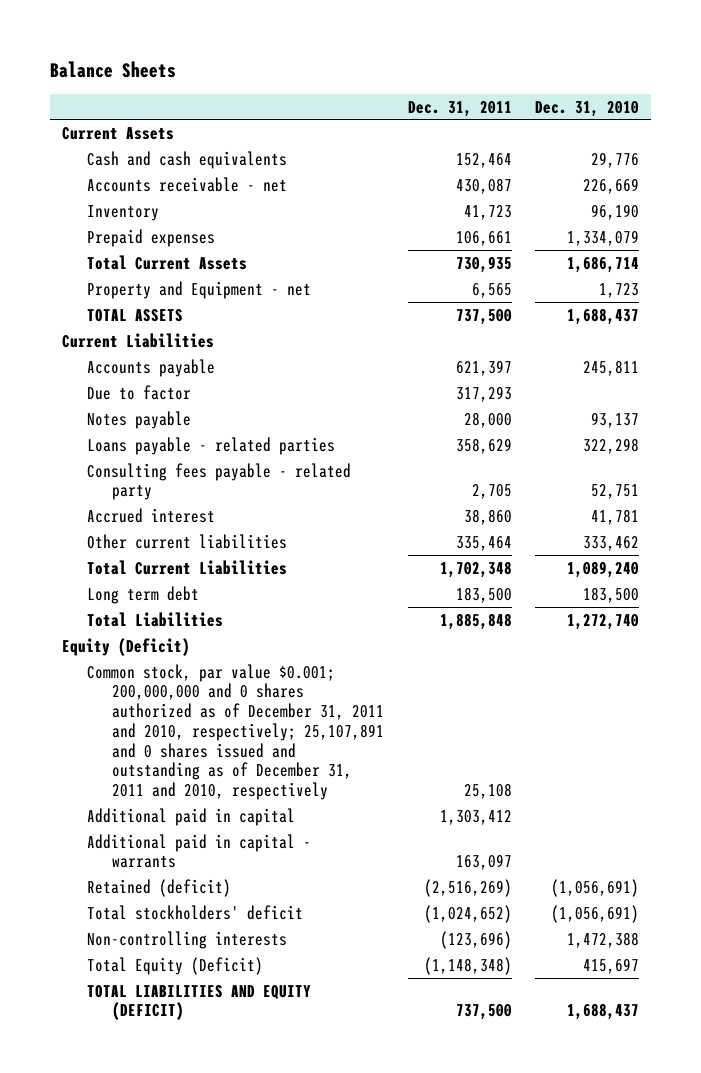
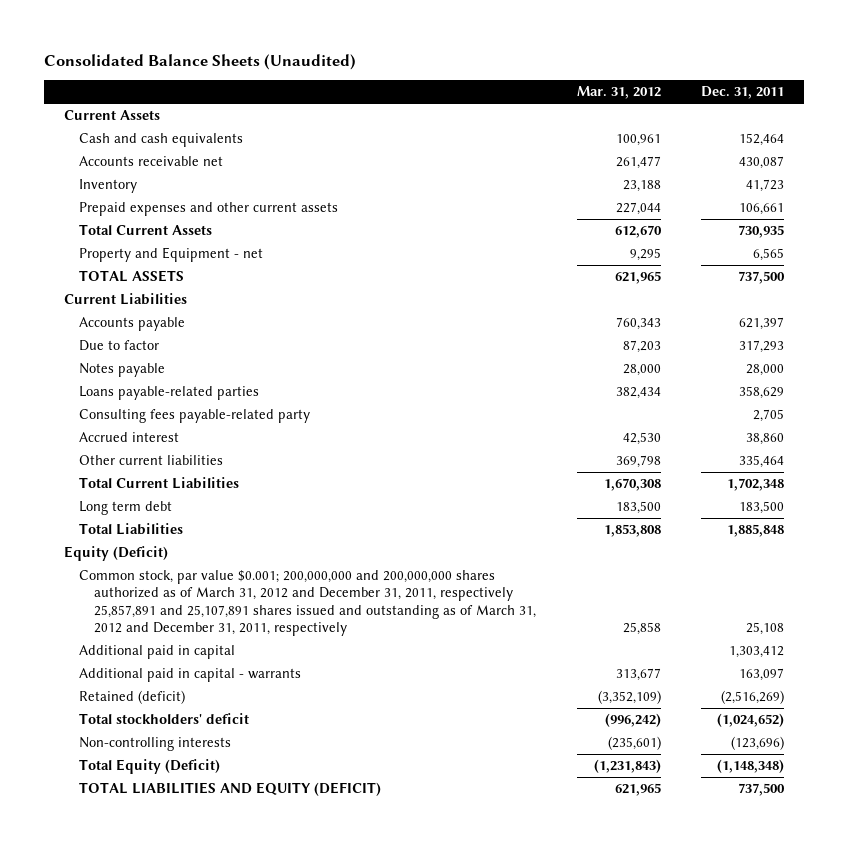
- Balance Sheets
+ Consolidated Balance Sheets (Unaudited)
- | Dec. 31, 2011 | Dec. 31, 2010
+ | Mar. 31, 2012 | Dec. 31, 2011
- Accounts receivable - net | 430,087 | 226,669
+ Accounts receivable net | 261,477 | 430,087
- Prepaid expenses | 106,661 | 1,334,079
+ Prepaid expenses and other current assets | 227,044 | 106,661
- Loans payable - related parties | 358,629 | 322,298
- Consulting fees payable - related party | 2,705 | 52,751
+ Loans payable-related parties | 382,434 | 358,629
+ Consulting fees payable-related party | | 2,705
- Common stock, par value $0.001; 200,000,000 and 0 shares authorized as of December 31, 2011 and 2010, respectively; 25,107,891 and 0 shares issued and outstanding as of December 31, 2011 and 2010, respectively | 25,108 |
+ Common stock, par value $0.001; 200,000,000 and 200,000,000 shares authorized as of March 31, 2012 and December 31, 2011, respectively 25,857,891 and 25,107,891 shares issued and outstanding as of March 31, 2012 and December 31, 2011, respectively | 25,858 | 25,108

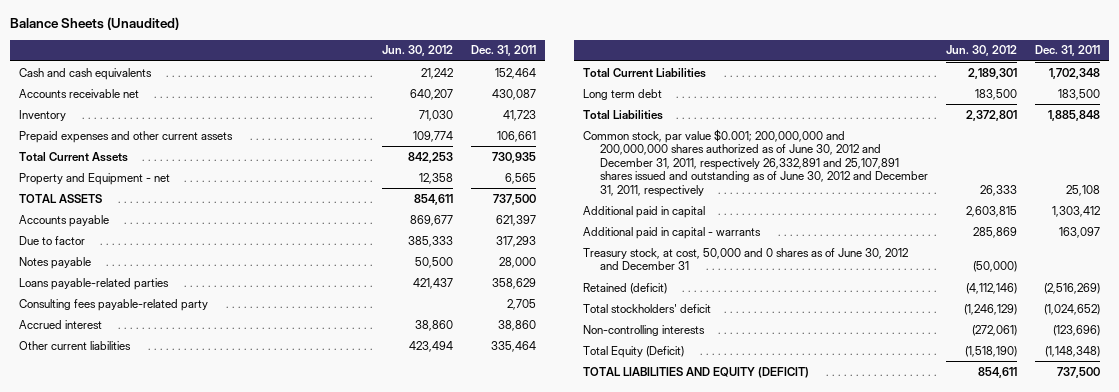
- Consolidated Balance Sheets (Unaudited)
+ Balance Sheets (Unaudited)
- | Mar. 31, 2012 | Dec. 31, 2011
+ | Jun. 30, 2012 | Dec. 31, 2011
- Current Assets
- Current Liabilities
- Equity (Deficit)
- Common stock, par value $0.001; 200,000,000 and 200,000,000 shares authorized as of March 31, 2012 and December 31, 2011, respectively 25,857,891 and 25,107,891 shares issued and outstanding as of March 31, 2012 and December 31, 2011, respectively | 25,858 | 25,108
+ Common stock, par value $0.001; 200,000,000 and 200,000,000 shares authorized as of June 30, 2012 and December 31, 2011, respectively 26,332,891 and 25,107,891 shares issued and outstanding as of June 30, 2012 and December 31, 2011, respectively | 26,333 | 25,108
+ Treasury stock, at cost, 50,000 and 0 shares as of June 30, 2012 and December 31 | (50,000) |

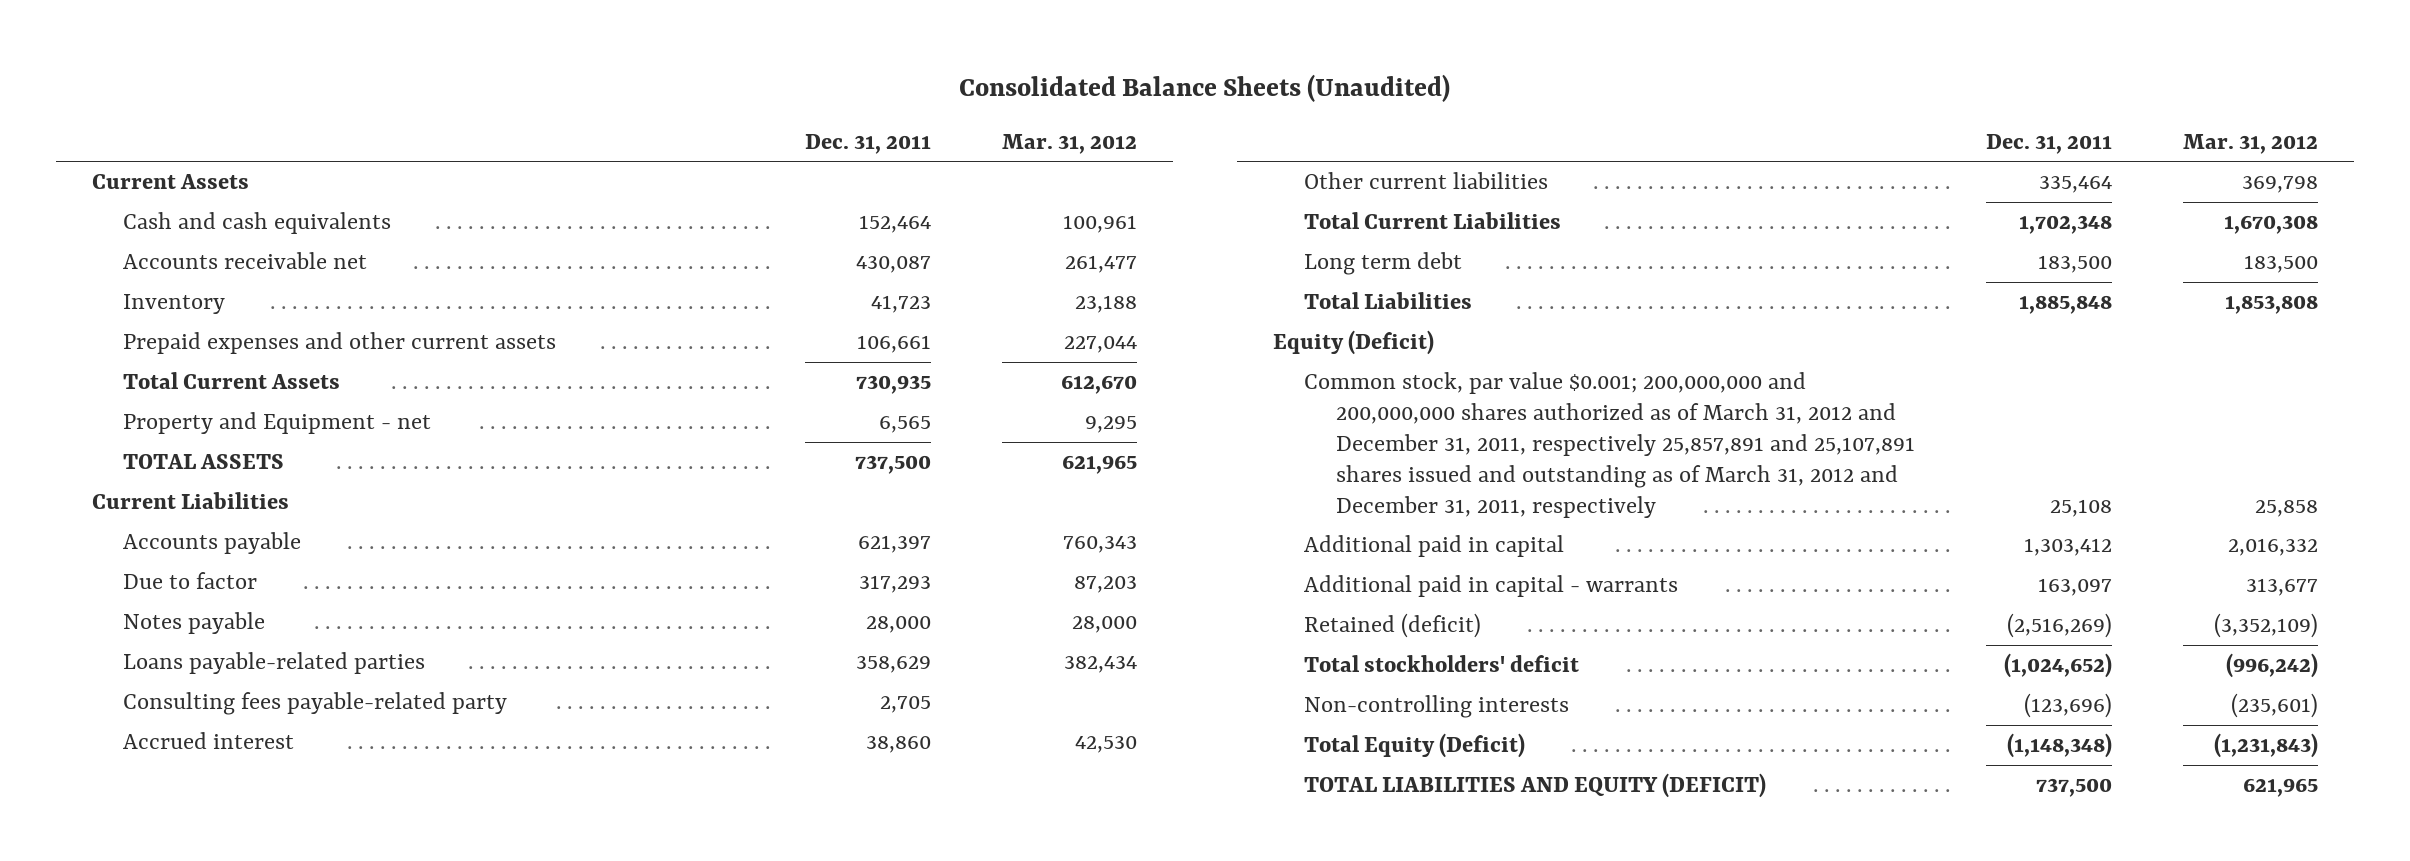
- Balance Sheets (Unaudited)
+ Consolidated Balance Sheets (Unaudited)
- | Jun. 30, 2012 | Dec. 31, 2011
+ | Dec. 31, 2011 | Mar. 31, 2012
+ Current Assets
+ Current Liabilities
- Common stock, par value $0.001; 200,000,000 and 200,000,000 shares authorized as of June 30, 2012 and December 31, 2011, respectively 26,332,891 and 25,107,891 shares issued and outstanding as of June 30, 2012 and December 31, 2011, respectively | 26,333 | 25,108
+ Equity (Deficit)
+ Common stock, par value $0.001; 200,000,000 and 200,000,000 shares authorized as of March 31, 2012 and December 31, 2011, respectively 25,857,891 and 25,107,891 shares issued and outstanding as of March 31, 2012 and December 31, 2011, respectively | 25,108 | 25,858
- Treasury stock, at cost, 50,000 and 0 shares as of June 30, 2012 and December 31 | (50,000) |

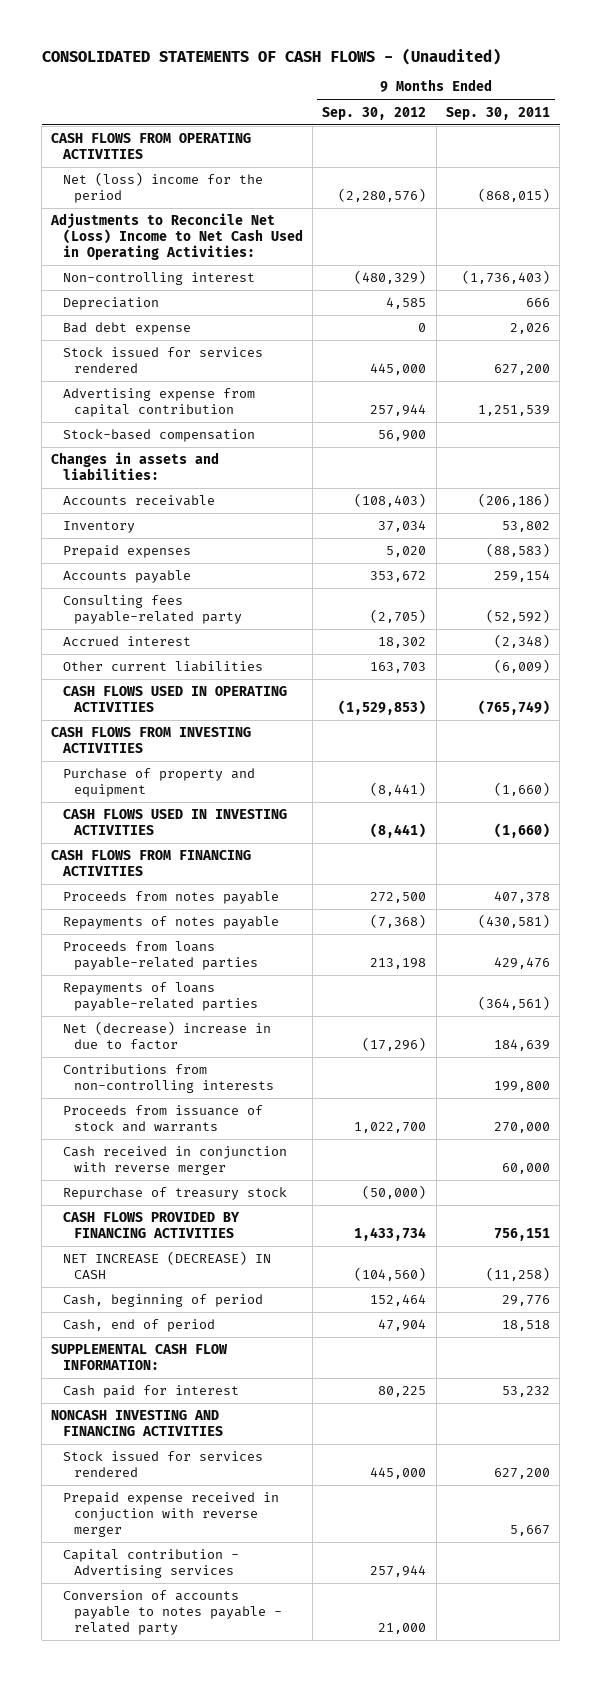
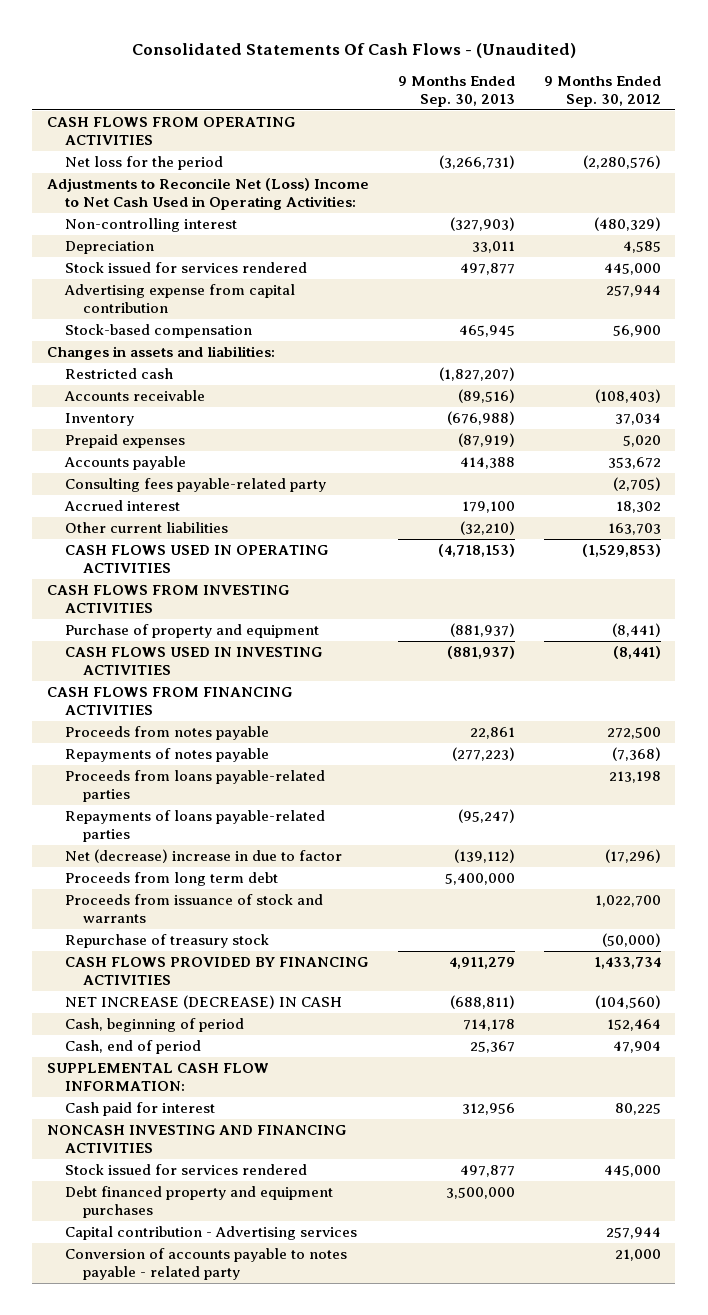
- CONSOLIDATED STATEMENTS OF CASH FLOWS - (Unaudited)
+ Consolidated Statements Of Cash Flows - (Unaudited)
- | 9 Months Ended Sep. 30, 2012 | 9 Months Ended Sep. 30, 2011
+ | 9 Months Ended Sep. 30, 2013 | 9 Months Ended Sep. 30, 2012
- Net (loss) income for the period | (2,280,576) | (868,015)
+ Net loss for the period | (3,266,731) | (2,280,576)
- Bad debt expense | 0 | 2,026
+ Restricted cash | (1,827,207) |
- Contributions from non-controlling interests | | 199,800
+ Proceeds from long term debt | 5,400,000 |
- Cash received in conjunction with reverse merger | | 60,000
- Prepaid expense received in conjuction with reverse merger | | 5,667
+ Debt financed property and equipment purchases | 3,500,000 |

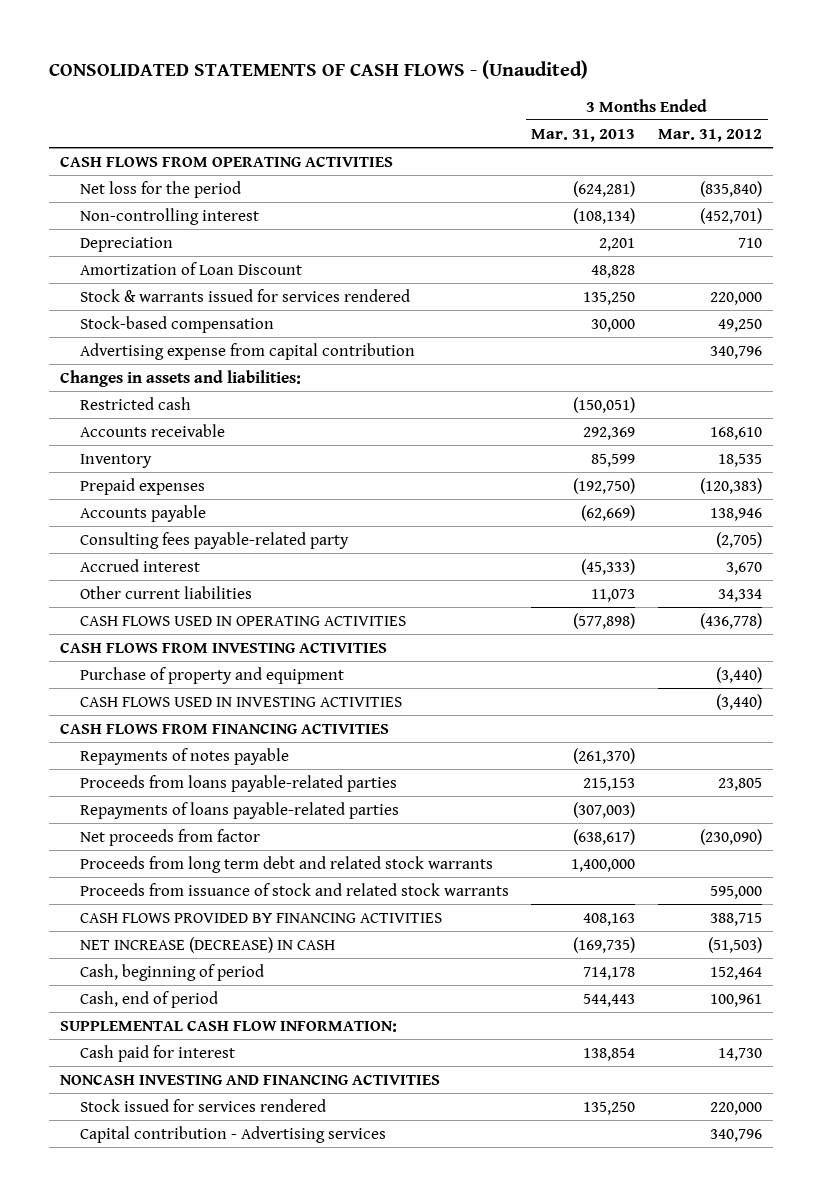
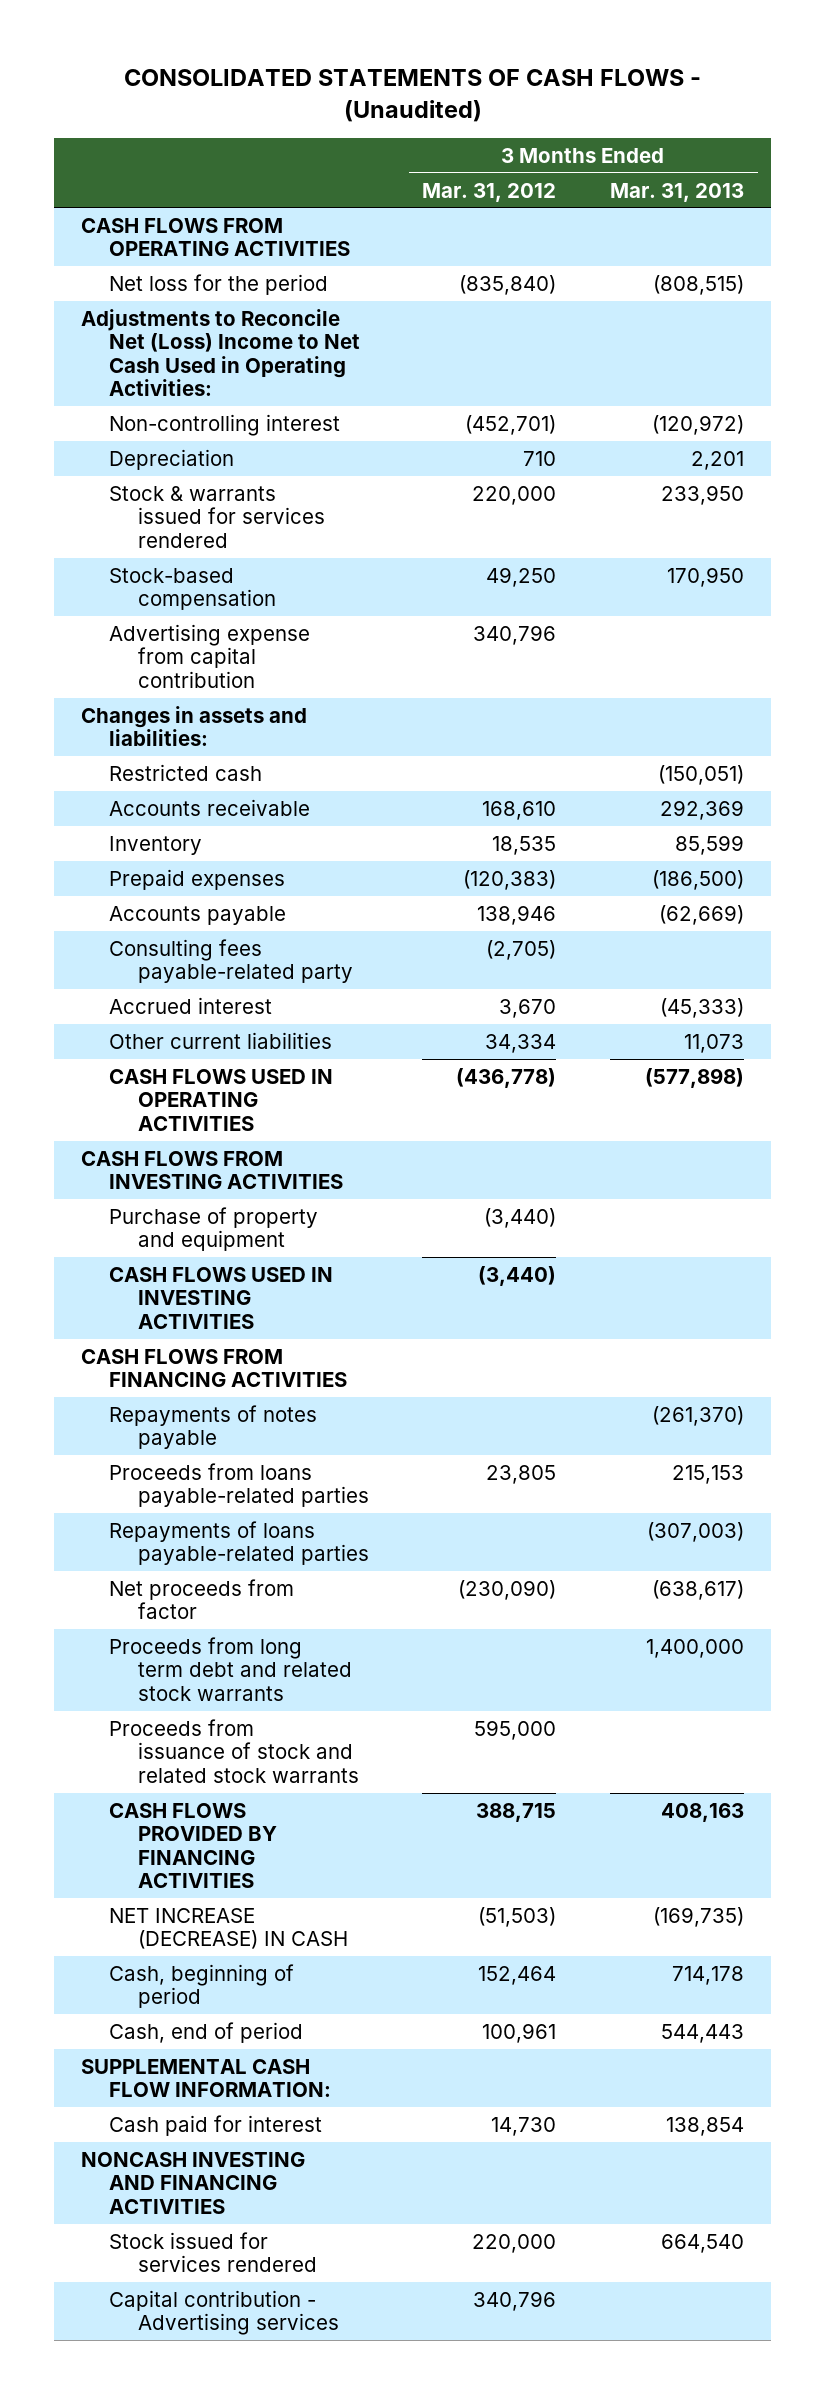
- | 3 Months Ended Mar. 31, 2013 | 3 Months Ended Mar. 31, 2012
+ | 3 Months Ended Mar. 31, 2012 | 3 Months Ended Mar. 31, 2013
- Net loss for the period | (624,281) | (835,840)
- Non-controlling interest | (108,134) | (452,701)
+ Net loss for the period | (835,840) | (808,515)
+ Adjustments to Reconcile Net (Loss) Income to Net Cash Used in Operating Activities:
+ Non-controlling interest | (452,701) | (120,972)
- Amortization of Loan Discount | 48,828 |
- Stock & warrants issued for services rendered | 135,250 | 220,000
- Stock-based compensation | 30,000 | 49,250
+ Stock & warrants issued for services rendered | 220,000 | 233,950
+ Stock-based compensation | 49,250 | 170,950
- Prepaid expenses | (192,750) | (120,383)
+ Prepaid expenses | (120,383) | (186,500)
- Stock issued for services rendered | 135,250 | 220,000
+ Stock issued for services rendered | 220,000 | 664,540

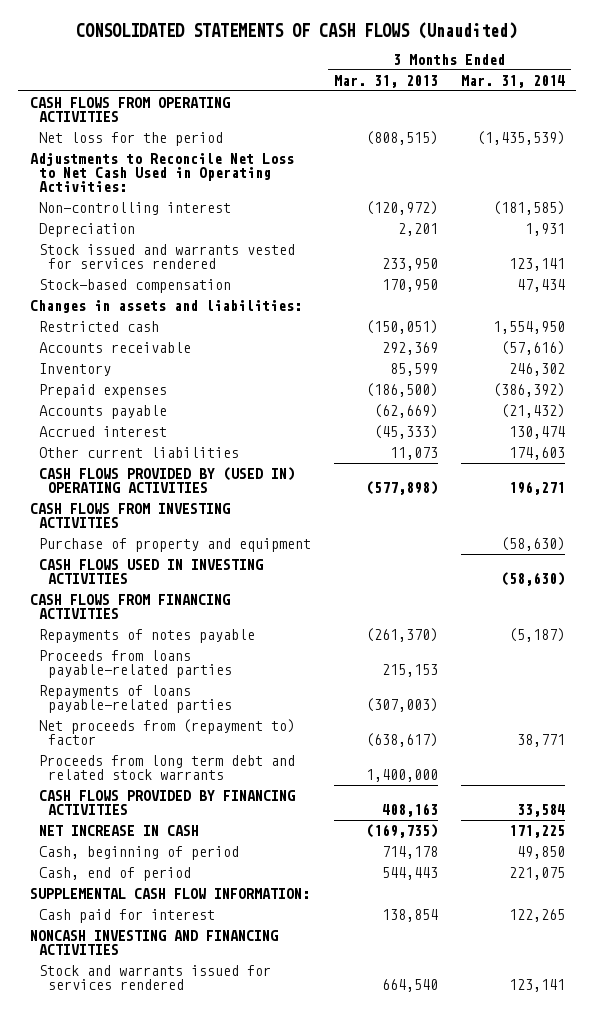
- CONSOLIDATED STATEMENTS OF CASH FLOWS - (Unaudited)
+ CONSOLIDATED STATEMENTS OF CASH FLOWS (Unaudited)
- | 3 Months Ended Mar. 31, 2012 | 3 Months Ended Mar. 31, 2013
+ | 3 Months Ended Mar. 31, 2013 | 3 Months Ended Mar. 31, 2014
- Adjustments to Reconcile Net (Loss) Income to Net Cash Used in Operating Activities:
+ Adjustments to Reconcile Net Loss to Net Cash Used in Operating Activities:
- Stock & warrants issued for services rendered | 220,000 | 233,950
+ Stock issued and warrants vested for services rendered | 233,950 | 123,141
- Advertising expense from capital contribution | 340,796 |
- Consulting fees payable-related party | (2,705) |
- CASH FLOWS USED IN OPERATING ACTIVITIES | (436,778) | (577,898)
+ CASH FLOWS PROVIDED BY (USED IN) OPERATING ACTIVITIES | (577,898) | 196,271
- Net proceeds from factor | (230,090) | (638,617)
+ Net proceeds from (repayment to) factor | (638,617) | 38,771
- Proceeds from issuance of stock and related stock warrants | 595,000 |
- NET INCREASE (DECREASE) IN CASH | (51,503) | (169,735)
+ NET INCREASE IN CASH | (169,735) | 171,225
- Stock issued for services rendered | 220,000 | 664,540
- Capital contribution - Advertising services | 340,796 |
+ Stock and warrants issued for services rendered | 664,540 | 123,141

